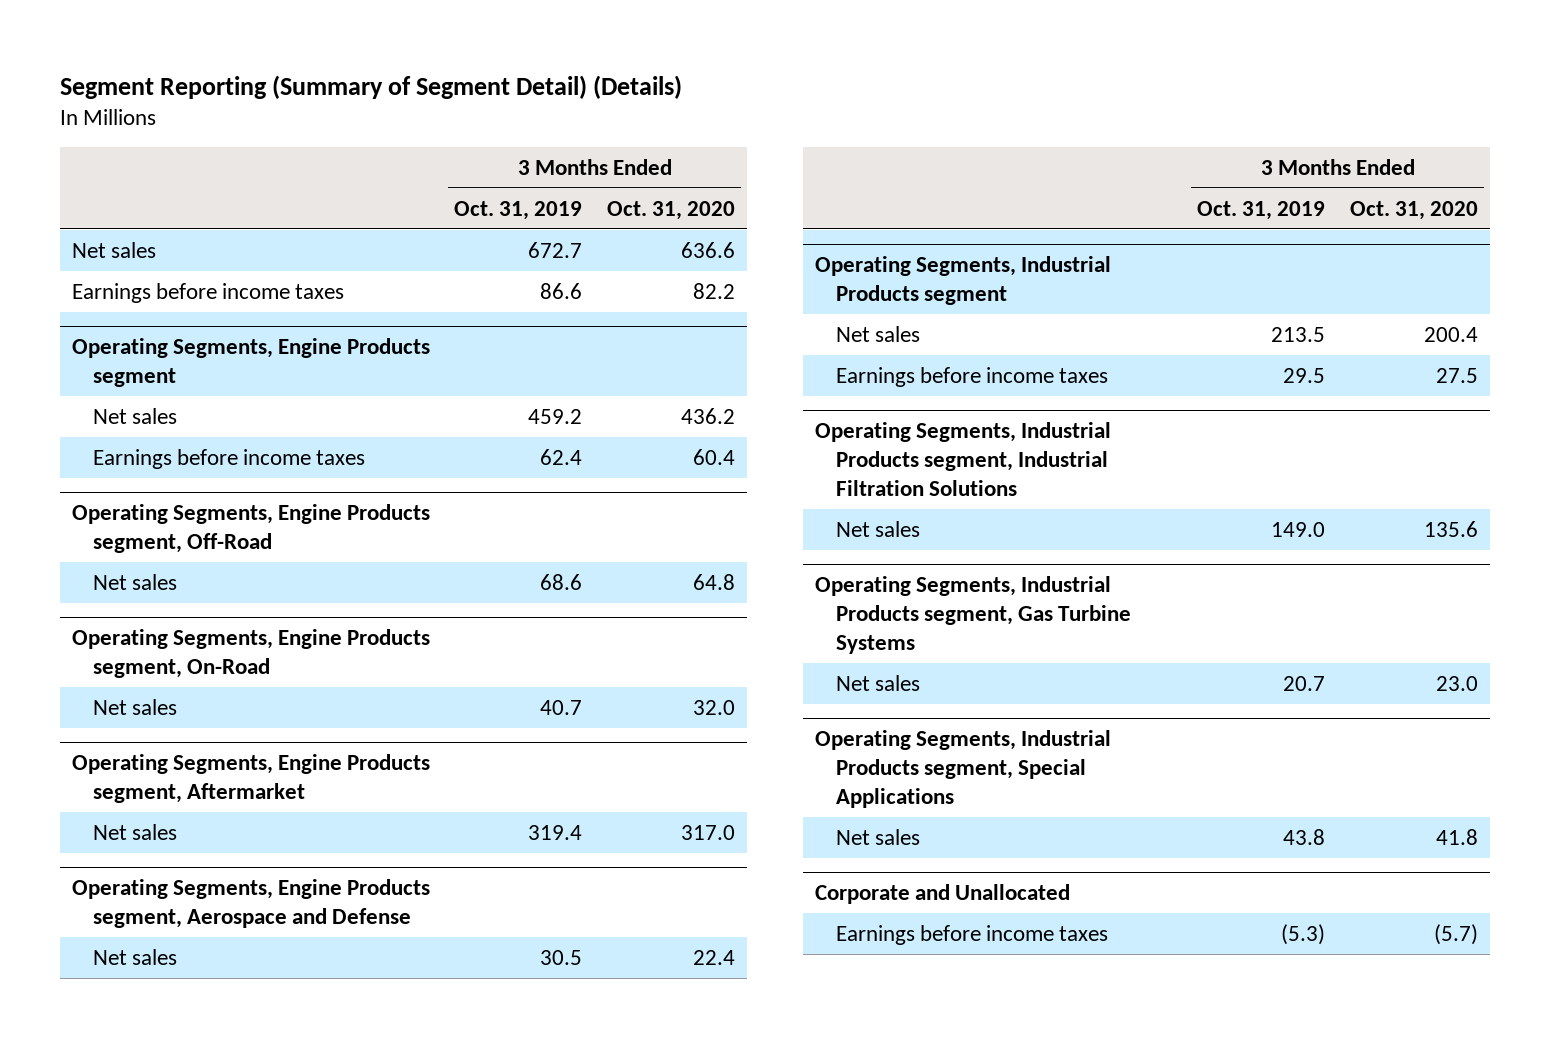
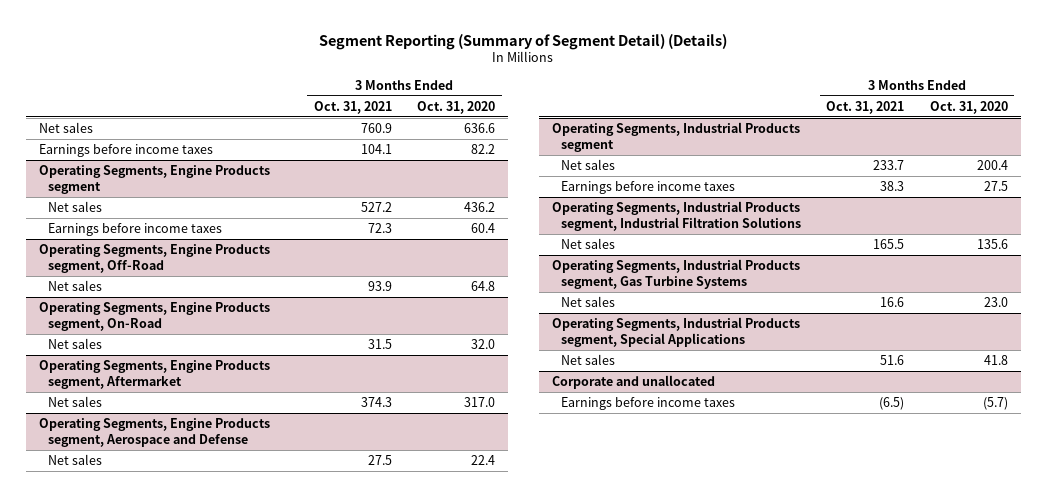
- | 3 Months Ended Oct. 31, 2019 | 3 Months Ended Oct. 31, 2020
+ | 3 Months Ended Oct. 31, 2021 | 3 Months Ended Oct. 31, 2020
- Corporate and Unallocated
+ Corporate and unallocated

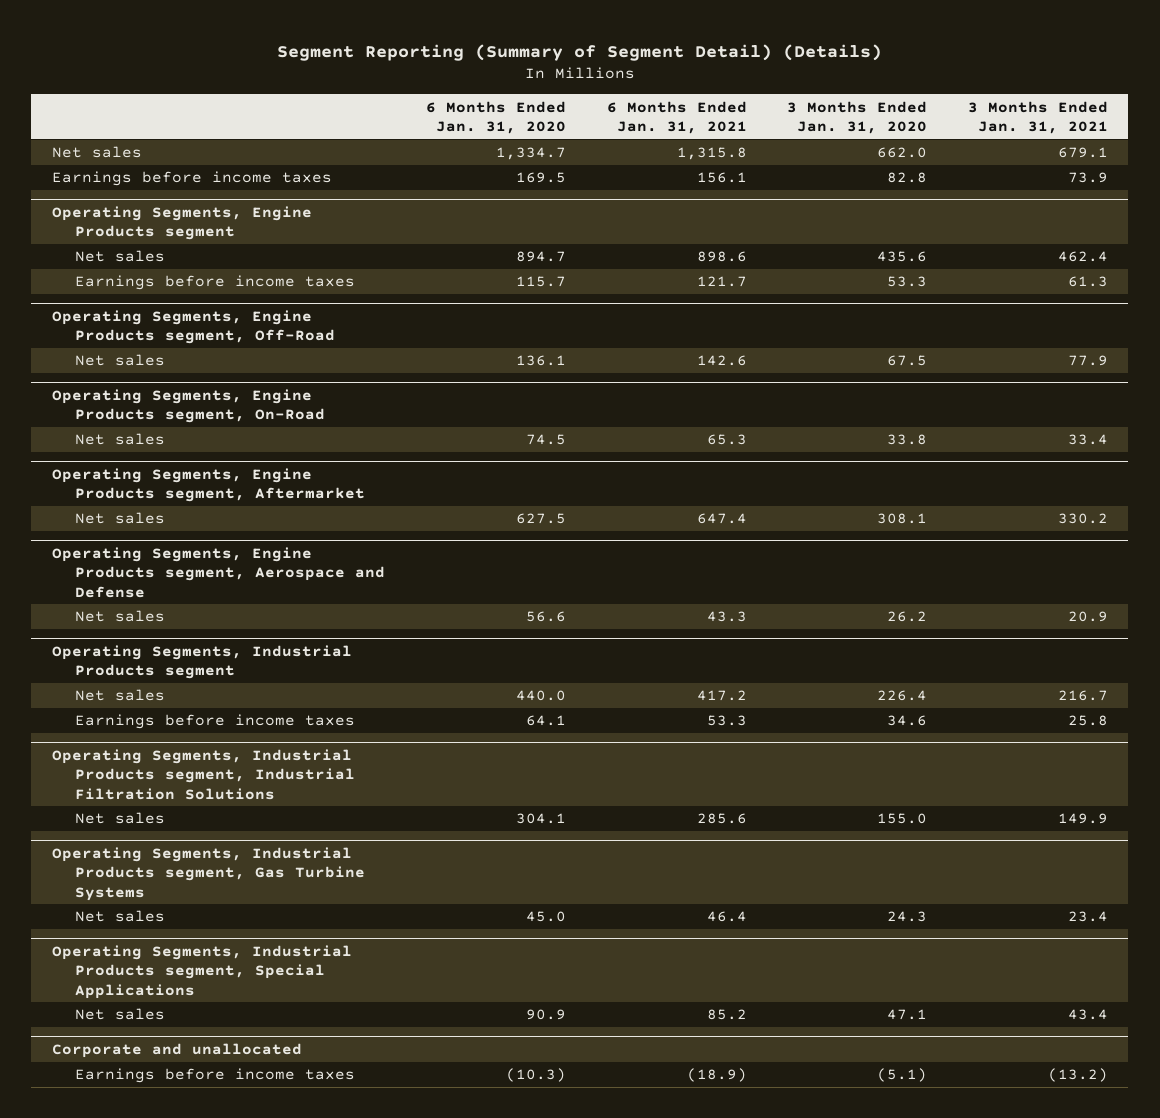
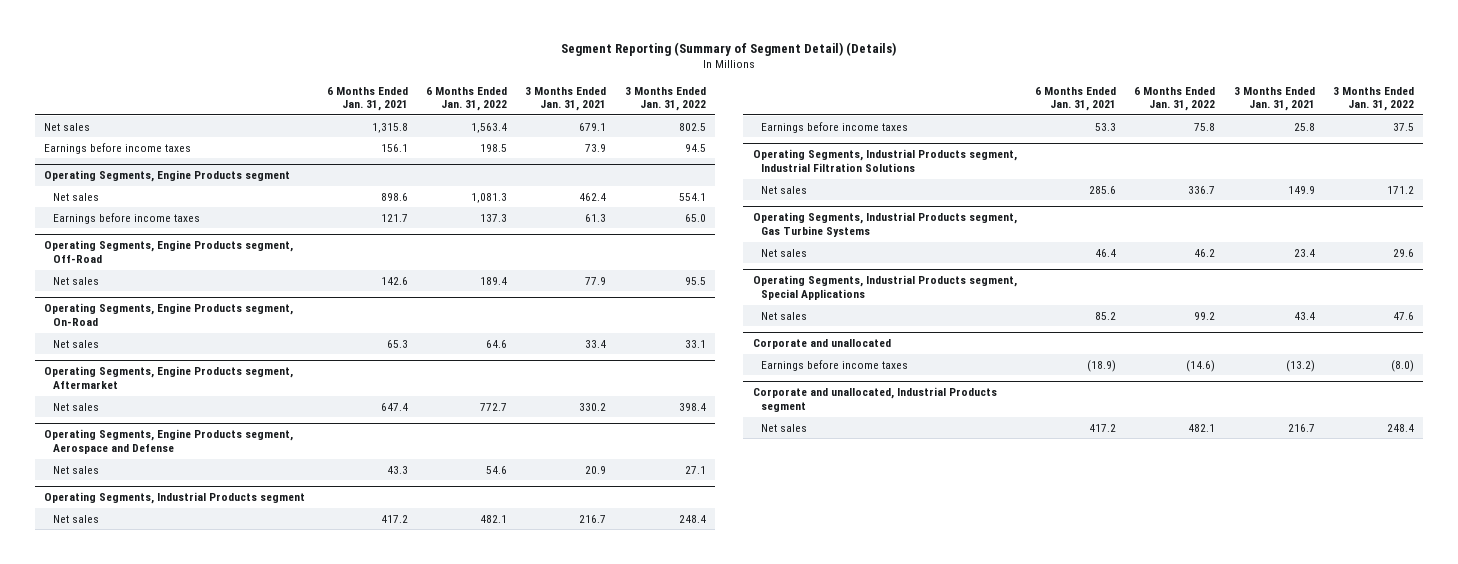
- | 6 Months Ended Jan. 31, 2020 | 6 Months Ended Jan. 31, 2021 | 3 Months Ended Jan. 31, 2020 | 3 Months Ended Jan. 31, 2021
+ | 6 Months Ended Jan. 31, 2021 | 6 Months Ended Jan. 31, 2022 | 3 Months Ended Jan. 31, 2021 | 3 Months Ended Jan. 31, 2022
+ Corporate and unallocated, Industrial Products segment
+ Net sales | 417.2 | 482.1 | 216.7 | 248.4

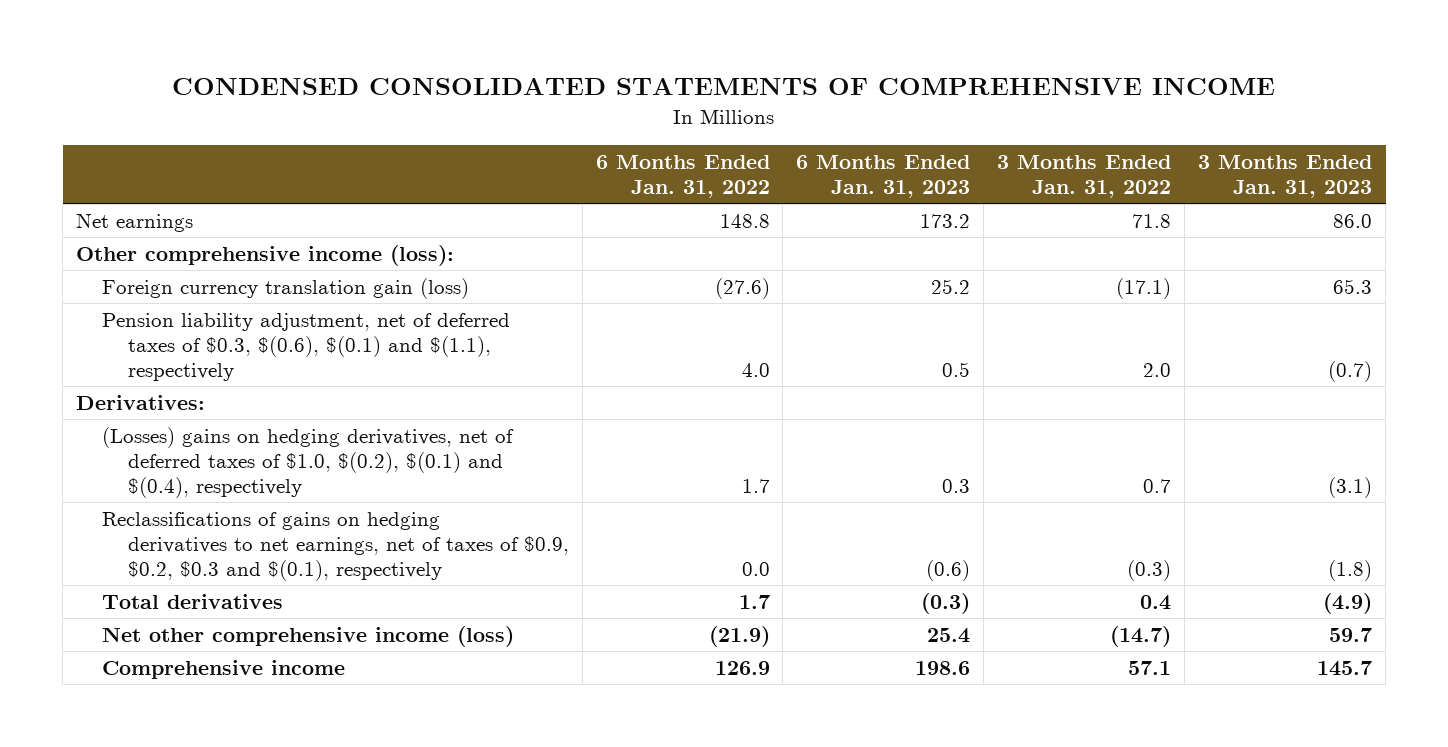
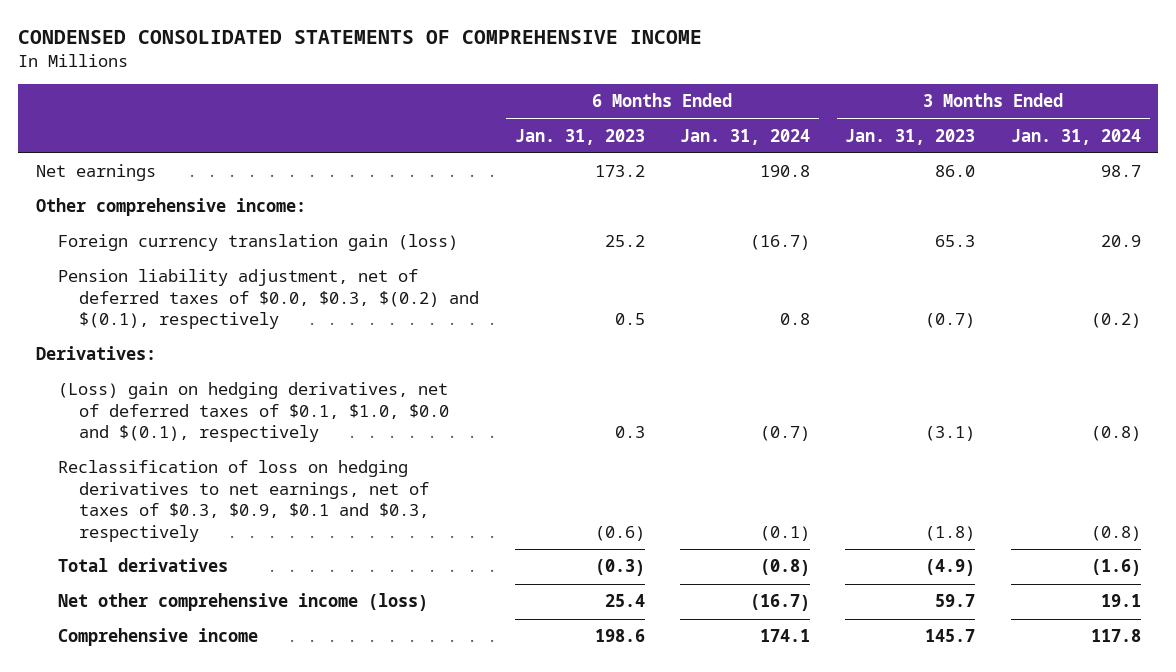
- | 6 Months Ended Jan. 31, 2022 | 6 Months Ended Jan. 31, 2023 | 3 Months Ended Jan. 31, 2022 | 3 Months Ended Jan. 31, 2023
+ | 6 Months Ended Jan. 31, 2023 | 6 Months Ended Jan. 31, 2024 | 3 Months Ended Jan. 31, 2023 | 3 Months Ended Jan. 31, 2024
- Other comprehensive income (loss):
+ Other comprehensive income:
- Pension liability adjustment, net of deferred taxes of $0.3, $(0.6), $(0.1) and $(1.1), respectively | 4.0 | 0.5 | 2.0 | (0.7)
+ Pension liability adjustment, net of deferred taxes of $0.0, $0.3, $(0.2) and $(0.1), respectively | 0.5 | 0.8 | (0.7) | (0.2)
- (Losses) gains on hedging derivatives, net of deferred taxes of $1.0, $(0.2), $(0.1) and $(0.4), respectively | 1.7 | 0.3 | 0.7 | (3.1)
- Reclassifications of gains on hedging derivatives to net earnings, net of taxes of $0.9, $0.2, $0.3 and $(0.1), respectively | 0.0 | (0.6) | (0.3) | (1.8)
+ (Loss) gain on hedging derivatives, net of deferred taxes of $0.1, $1.0, $0.0 and $(0.1), respectively | 0.3 | (0.7) | (3.1) | (0.8)
+ Reclassification of loss on hedging derivatives to net earnings, net of taxes of $0.3, $0.9, $0.1 and $0.3, respectively | (0.6) | (0.1) | (1.8) | (0.8)

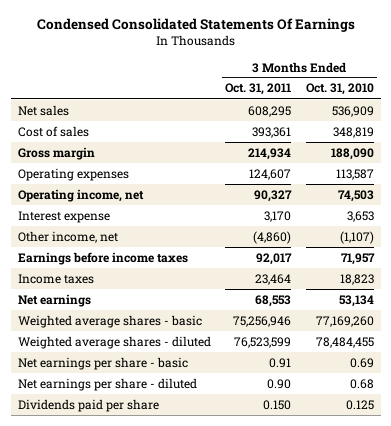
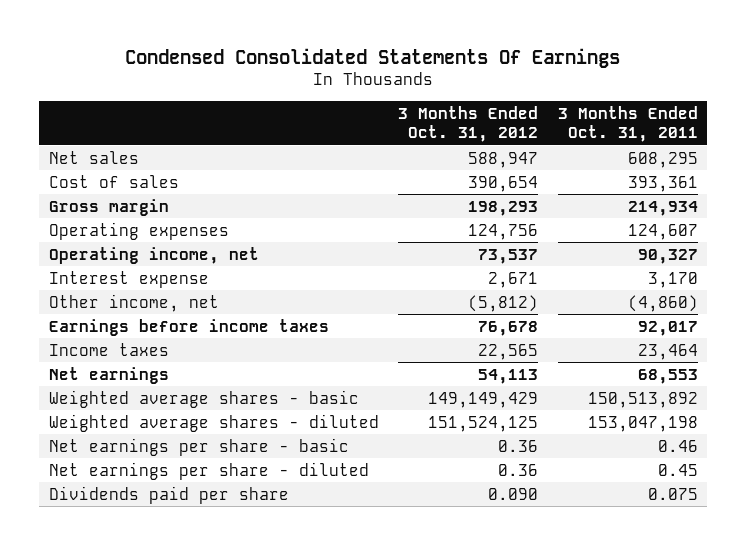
- | 3 Months Ended Oct. 31, 2011 | 3 Months Ended Oct. 31, 2010
+ | 3 Months Ended Oct. 31, 2012 | 3 Months Ended Oct. 31, 2011
- Weighted average shares - basic | 75,256,946 | 77,169,260
- Weighted average shares - diluted | 76,523,599 | 78,484,455
- Net earnings per share - basic | 0.91 | 0.69
- Net earnings per share - diluted | 0.90 | 0.68
- Dividends paid per share | 0.150 | 0.125
+ Weighted average shares - basic | 149,149,429 | 150,513,892
+ Weighted average shares - diluted | 151,524,125 | 153,047,198
+ Net earnings per share - basic | 0.36 | 0.46
+ Net earnings per share - diluted | 0.36 | 0.45
+ Dividends paid per share | 0.090 | 0.075

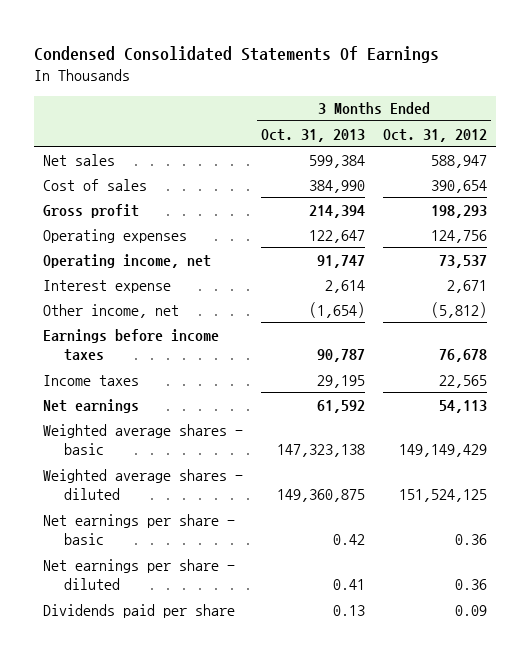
- | 3 Months Ended Oct. 31, 2012 | 3 Months Ended Oct. 31, 2011
+ | 3 Months Ended Oct. 31, 2013 | 3 Months Ended Oct. 31, 2012
- Gross margin | 198,293 | 214,934
+ Gross profit | 214,394 | 198,293
- Dividends paid per share | 0.090 | 0.075
+ Dividends paid per share | 0.13 | 0.09

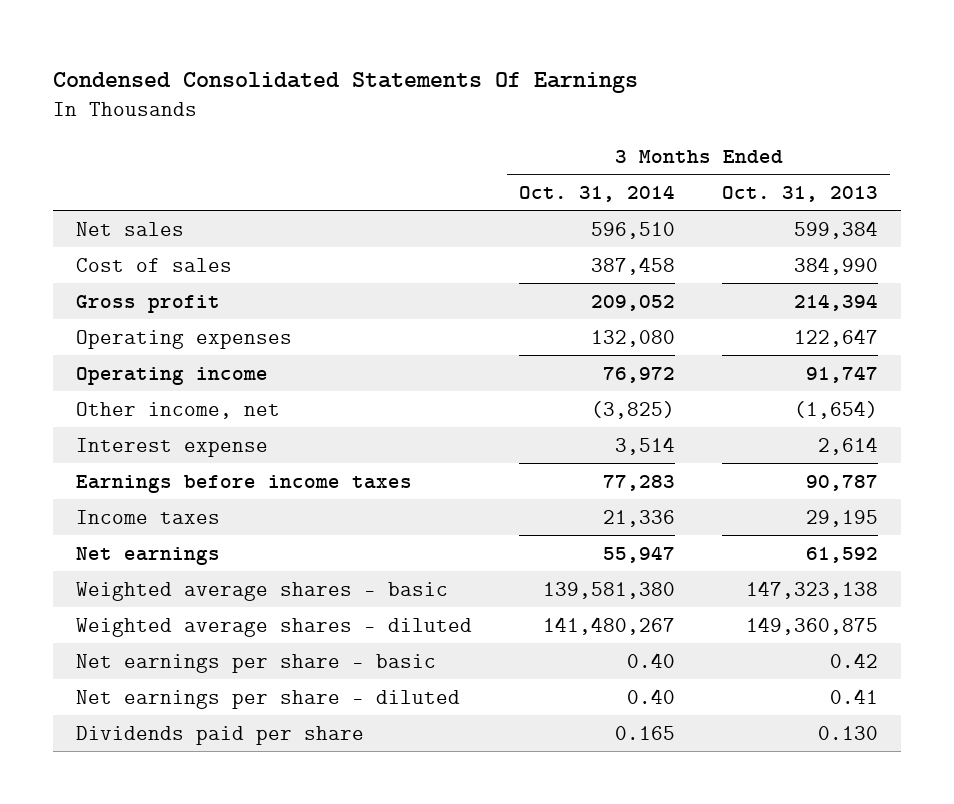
- | 3 Months Ended Oct. 31, 2013 | 3 Months Ended Oct. 31, 2012
+ | 3 Months Ended Oct. 31, 2014 | 3 Months Ended Oct. 31, 2013
- Operating income, net | 91,747 | 73,537
+ Operating income | 76,972 | 91,747
moved down: Interest expense | 3,514 | 2,614
- Dividends paid per share | 0.13 | 0.09
+ Dividends paid per share | 0.165 | 0.130

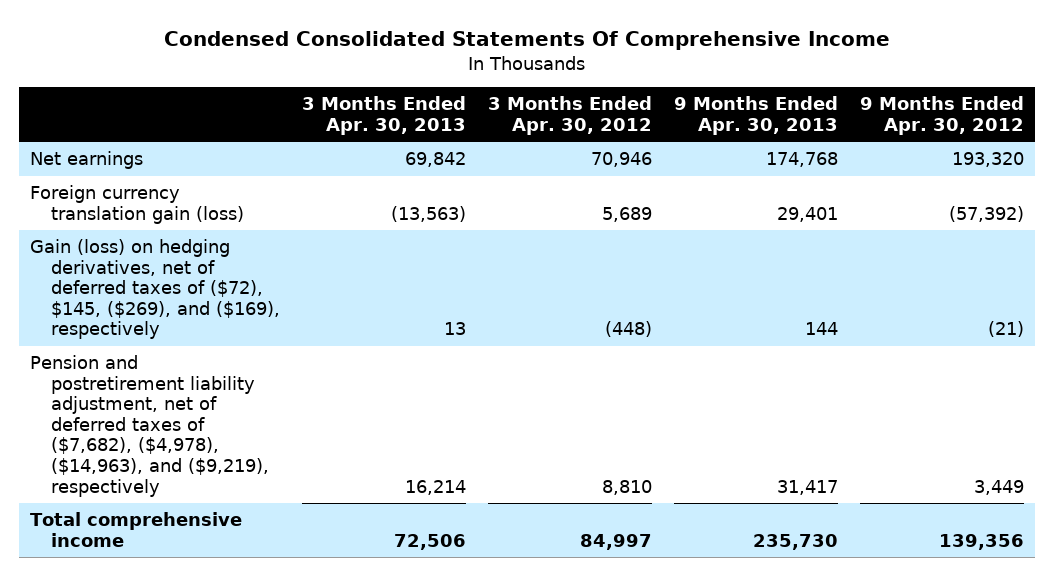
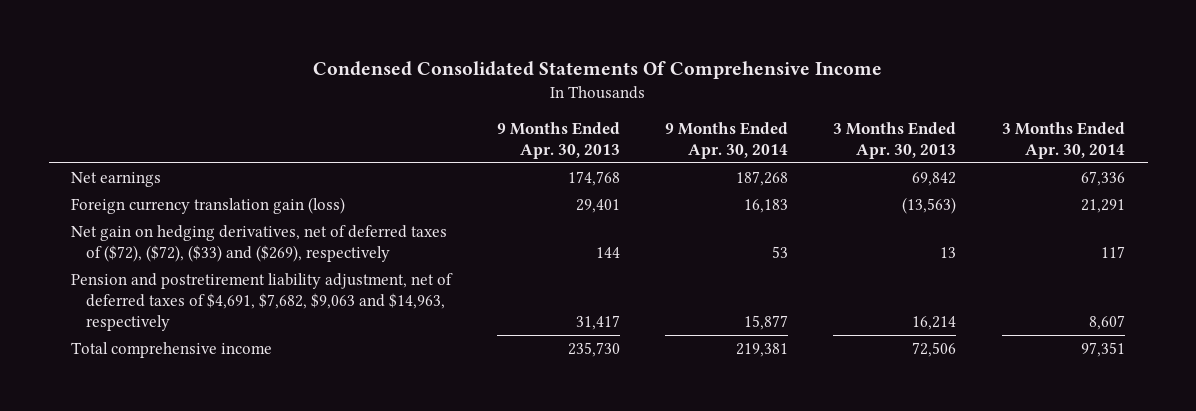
- | 3 Months Ended Apr. 30, 2013 | 3 Months Ended Apr. 30, 2012 | 9 Months Ended Apr. 30, 2013 | 9 Months Ended Apr. 30, 2012
+ | 9 Months Ended Apr. 30, 2013 | 9 Months Ended Apr. 30, 2014 | 3 Months Ended Apr. 30, 2013 | 3 Months Ended Apr. 30, 2014
- Gain (loss) on hedging derivatives, net of deferred taxes of ($72), $145, ($269), and ($169), respectively | 13 | (448) | 144 | (21)
- Pension and postretirement liability adjustment, net of deferred taxes of ($7,682), ($4,978), ($14,963), and ($9,219), respectively | 16,214 | 8,810 | 31,417 | 3,449
+ Net gain on hedging derivatives, net of deferred taxes of ($72), ($72), ($33) and ($269), respectively | 144 | 53 | 13 | 117
+ Pension and postretirement liability adjustment, net of deferred taxes of $4,691, $7,682, $9,063 and $14,963, respectively | 31,417 | 15,877 | 16,214 | 8,607

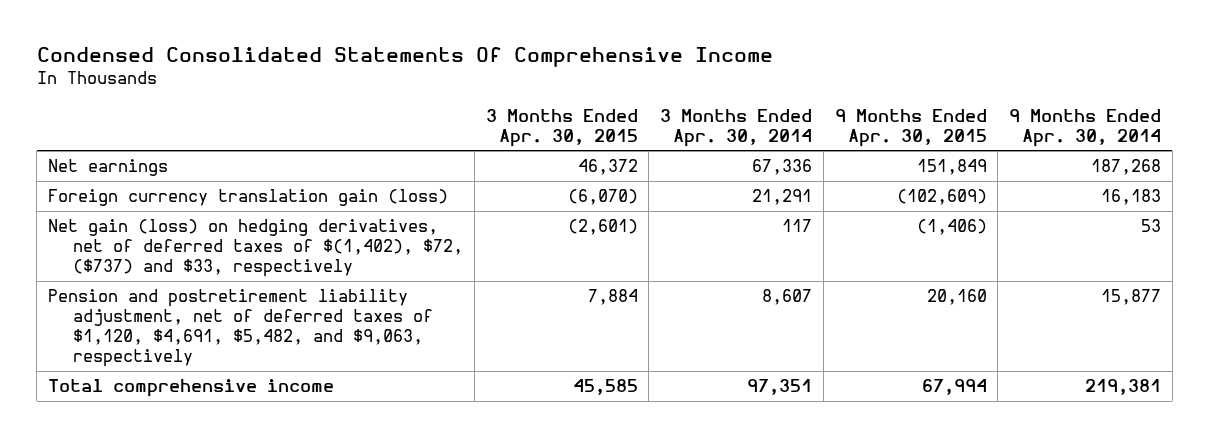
- | 9 Months Ended Apr. 30, 2013 | 9 Months Ended Apr. 30, 2014 | 3 Months Ended Apr. 30, 2013 | 3 Months Ended Apr. 30, 2014
+ | 3 Months Ended Apr. 30, 2015 | 3 Months Ended Apr. 30, 2014 | 9 Months Ended Apr. 30, 2015 | 9 Months Ended Apr. 30, 2014
- Net gain on hedging derivatives, net of deferred taxes of ($72), ($72), ($33) and ($269), respectively | 144 | 53 | 13 | 117
- Pension and postretirement liability adjustment, net of deferred taxes of $4,691, $7,682, $9,063 and $14,963, respectively | 31,417 | 15,877 | 16,214 | 8,607
+ Net gain (loss) on hedging derivatives, net of deferred taxes of $(1,402), $72, ($737) and $33, respectively | (2,601) | 117 | (1,406) | 53
+ Pension and postretirement liability adjustment, net of deferred taxes of $1,120, $4,691, $5,482, and $9,063, respectively | 7,884 | 8,607 | 20,160 | 15,877

